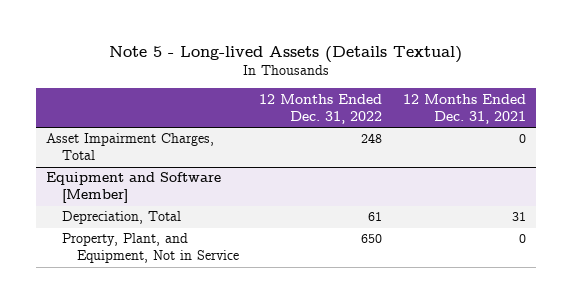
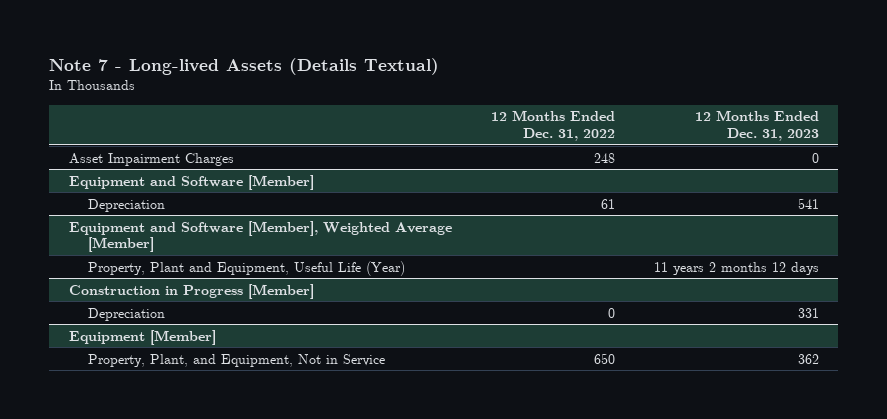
- Note 5 - Long-lived Assets (Details Textual)
+ Note 7 - Long-lived Assets (Details Textual)
- | 12 Months Ended Dec. 31, 2022 | 12 Months Ended Dec. 31, 2021
+ | 12 Months Ended Dec. 31, 2022 | 12 Months Ended Dec. 31, 2023
- Asset Impairment Charges, Total | 248 | 0
+ Asset Impairment Charges | 248 | 0
@ Equipment and Software [Member]
- Depreciation, Total | 61 | 31
+ Depreciation | 61 | 541
+ Equipment and Software [Member], Weighted Average [Member]
+ Property, Plant and Equipment, Useful Life (Year) | | 11 years 2 months 12 days
+ Construction in Progress [Member]
+ Depreciation | 0 | 331
+ Equipment [Member]

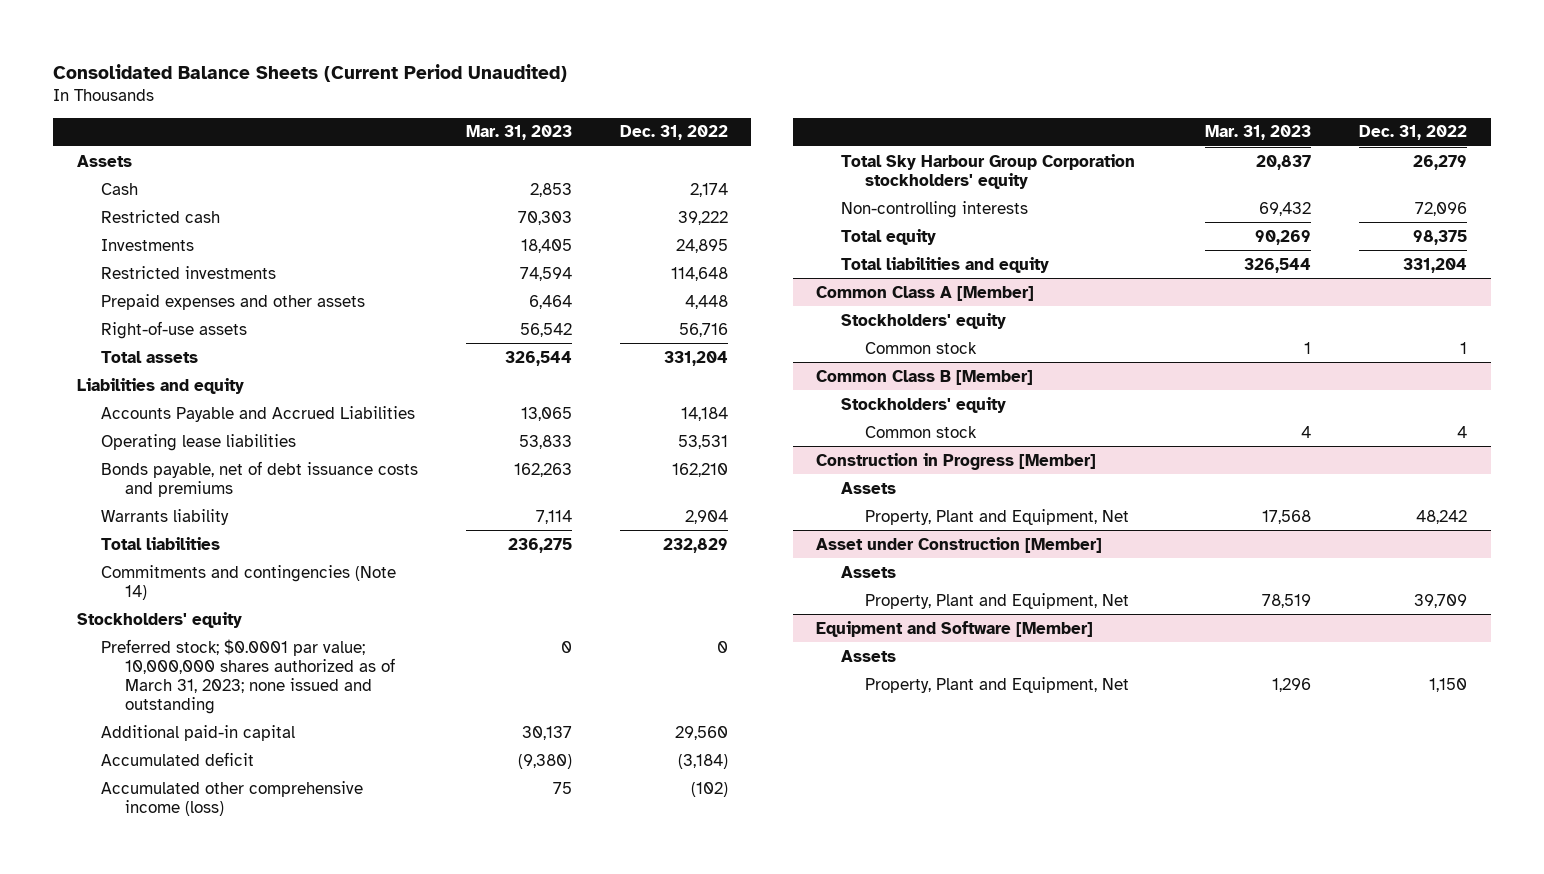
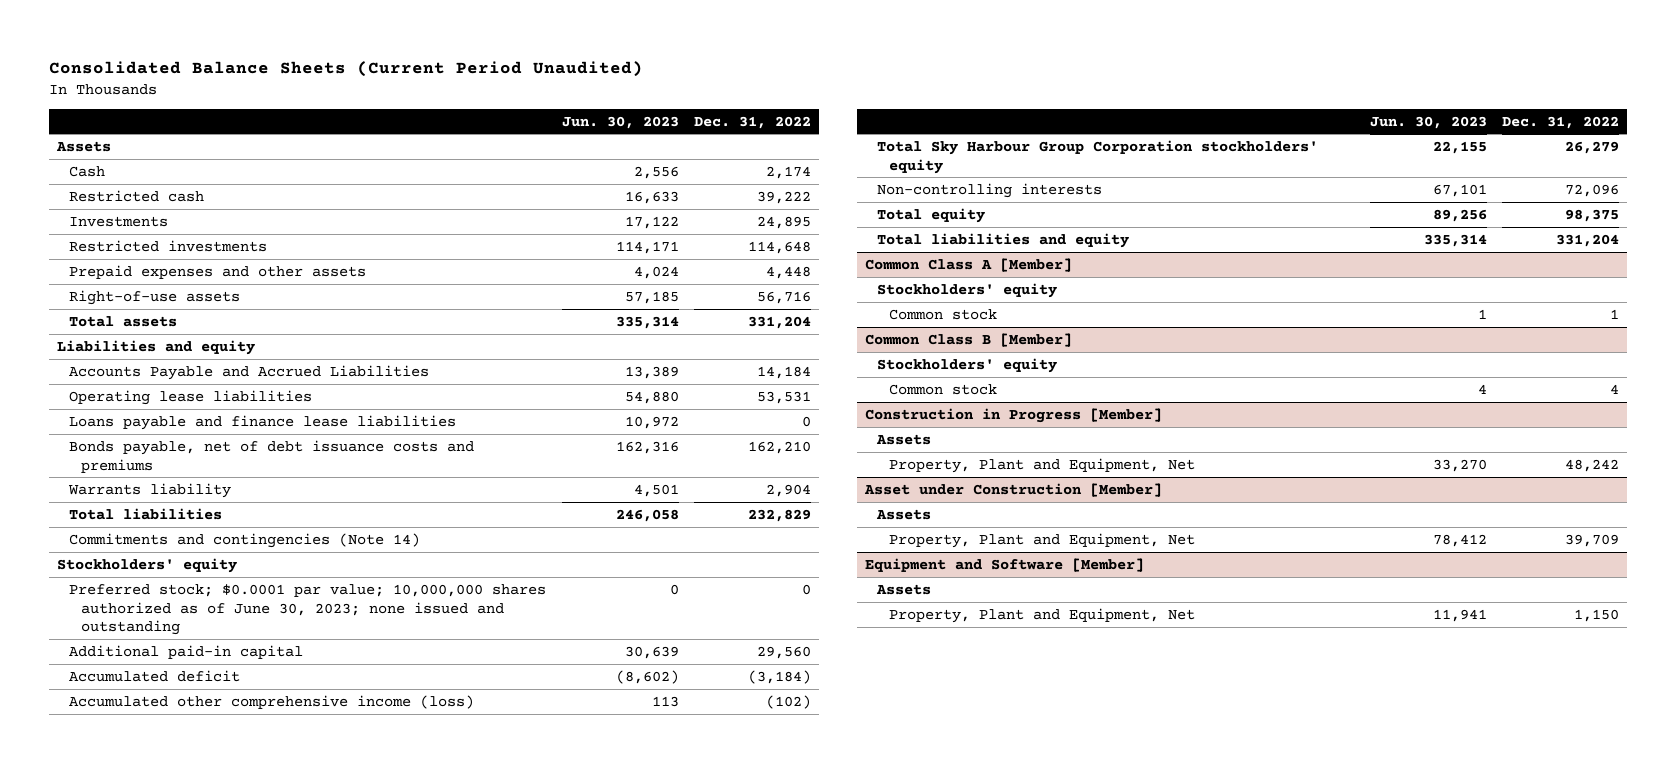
- | Mar. 31, 2023 | Dec. 31, 2022
+ | Jun. 30, 2023 | Dec. 31, 2022
+ Loans payable and finance lease liabilities | 10,972 | 0
- Preferred stock; $0.0001 par value; 10,000,000 shares authorized as of March 31, 2023; none issued and outstanding | 0 | 0
+ Preferred stock; $0.0001 par value; 10,000,000 shares authorized as of June 30, 2023; none issued and outstanding | 0 | 0

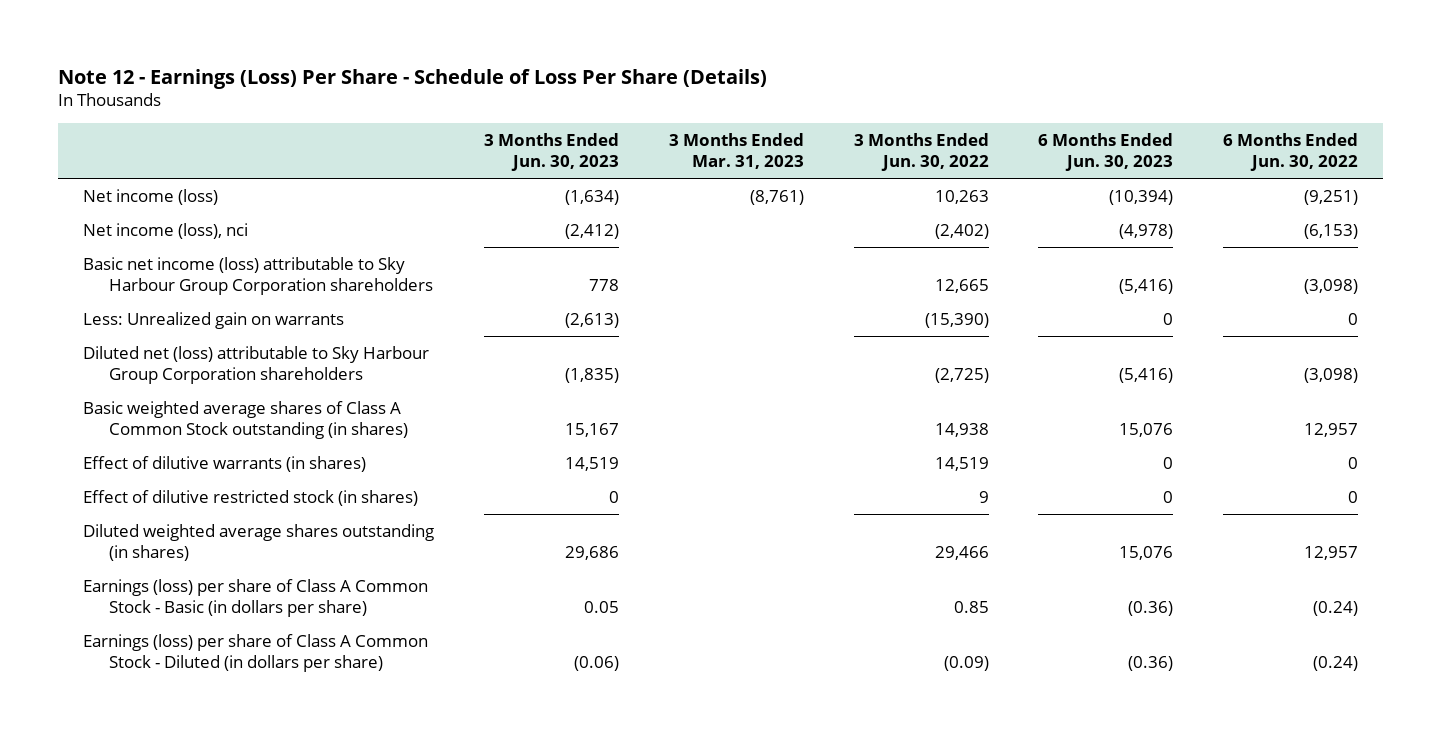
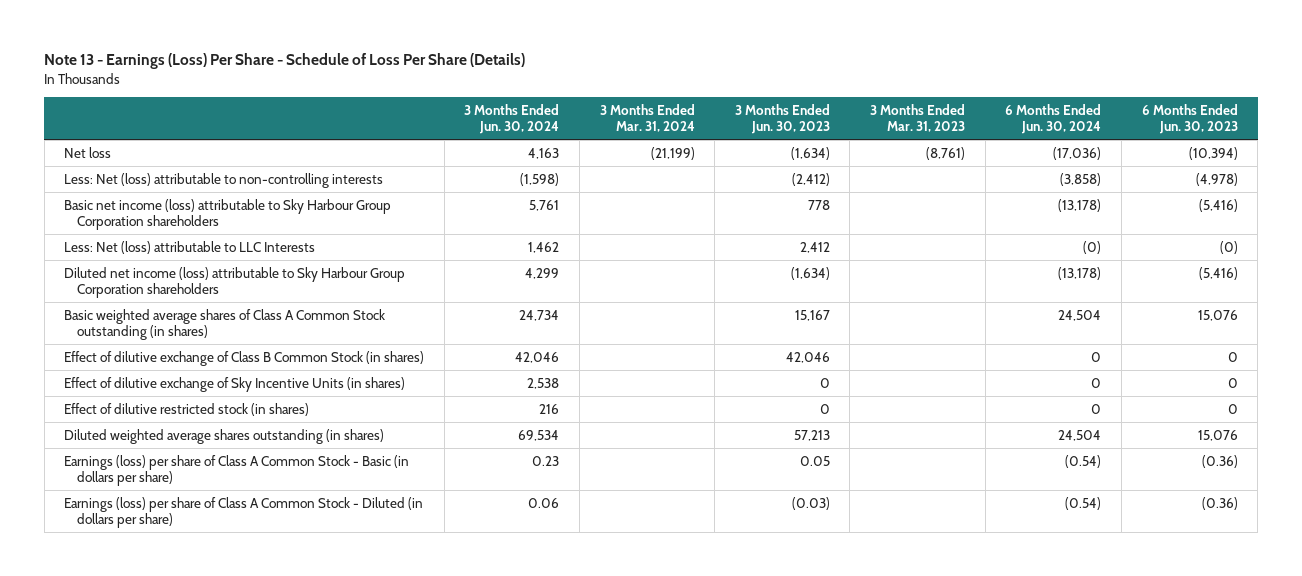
- Note 12 - Earnings (Loss) Per Share - Schedule of Loss Per Share (Details)
+ Note 13 - Earnings (Loss) Per Share - Schedule of Loss Per Share (Details)
- | 3 Months Ended Jun. 30, 2023 | 3 Months Ended Mar. 31, 2023 | 3 Months Ended Jun. 30, 2022 | 6 Months Ended Jun. 30, 2023 | 6 Months Ended Jun. 30, 2022
+ | 3 Months Ended Jun. 30, 2024 | 3 Months Ended Mar. 31, 2024 | 3 Months Ended Jun. 30, 2023 | 3 Months Ended Mar. 31, 2023 | 6 Months Ended Jun. 30, 2024 | 6 Months Ended Jun. 30, 2023
- Net income (loss) | (1,634) | (8,761) | 10,263 | (10,394) | (9,251)
- Net income (loss), nci | (2,412) | | (2,402) | (4,978) | (6,153)
+ Net loss | 4,163 | (21,199) | (1,634) | (8,761) | (17,036) | (10,394)
+ Less: Net (loss) attributable to non-controlling interests | (1,598) | | (2,412) | | (3,858) | (4,978)
- Less: Unrealized gain on warrants | (2,613) | | (15,390) | 0 | 0
- Diluted net (loss) attributable to Sky Harbour Group Corporation shareholders | (1,835) | | (2,725) | (5,416) | (3,098)
+ Less: Net (loss) attributable to LLC Interests | 1,462 | | 2,412 | | (0) | (0)
+ Diluted net income (loss) attributable to Sky Harbour Group Corporation shareholders | 4,299 | | (1,634) | | (13,178) | (5,416)
- Effect of dilutive warrants (in shares) | 14,519 | | 14,519 | 0 | 0
+ Effect of dilutive exchange of Class B Common Stock (in shares) | 42,046 | | 42,046 | | 0 | 0
+ Effect of dilutive exchange of Sky Incentive Units (in shares) | 2,538 | | 0 | | 0 | 0
- Diluted weighted average shares outstanding (in shares) | 29,686 | | 29,466 | 15,076 | 12,957
+ Diluted weighted average shares outstanding (in shares) | 69,534 | | 57,213 | | 24,504 | 15,076
- Earnings (loss) per share of Class A Common Stock - Diluted (in dollars per share) | (0.06) | | (0.09) | (0.36) | (0.24)
+ Earnings (loss) per share of Class A Common Stock - Diluted (in dollars per share) | 0.06 | | (0.03) | | (0.54) | (0.36)

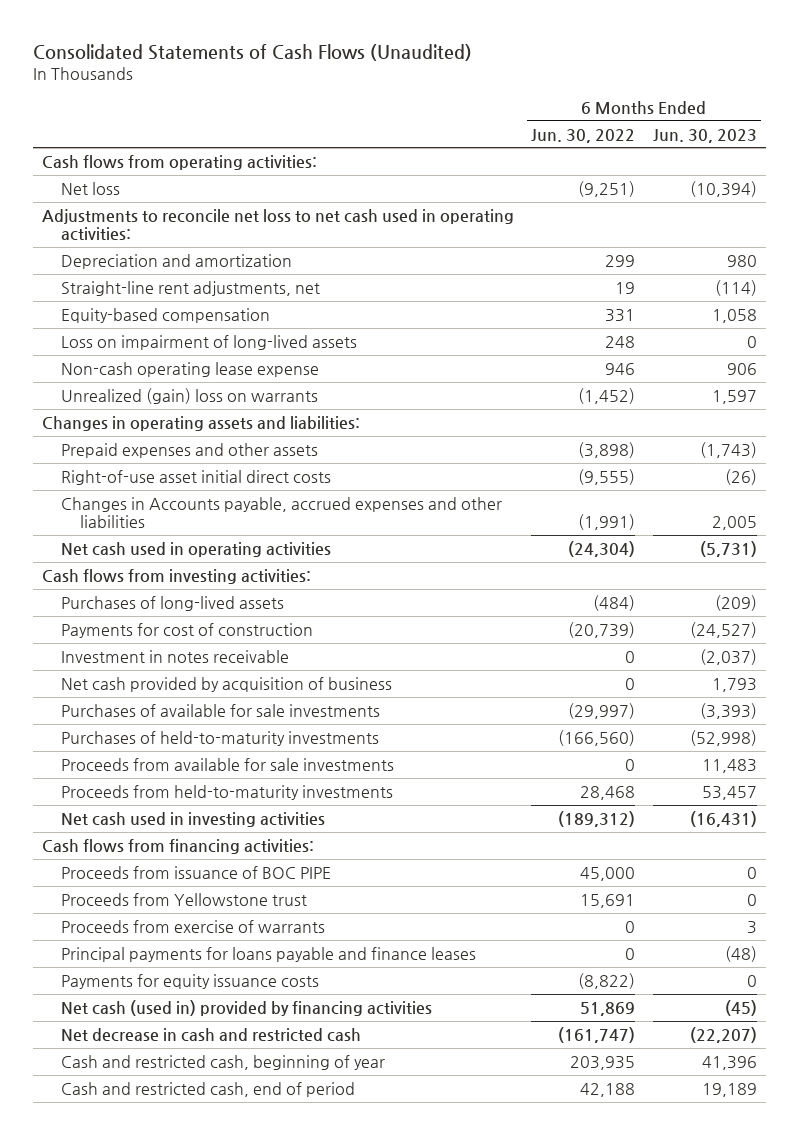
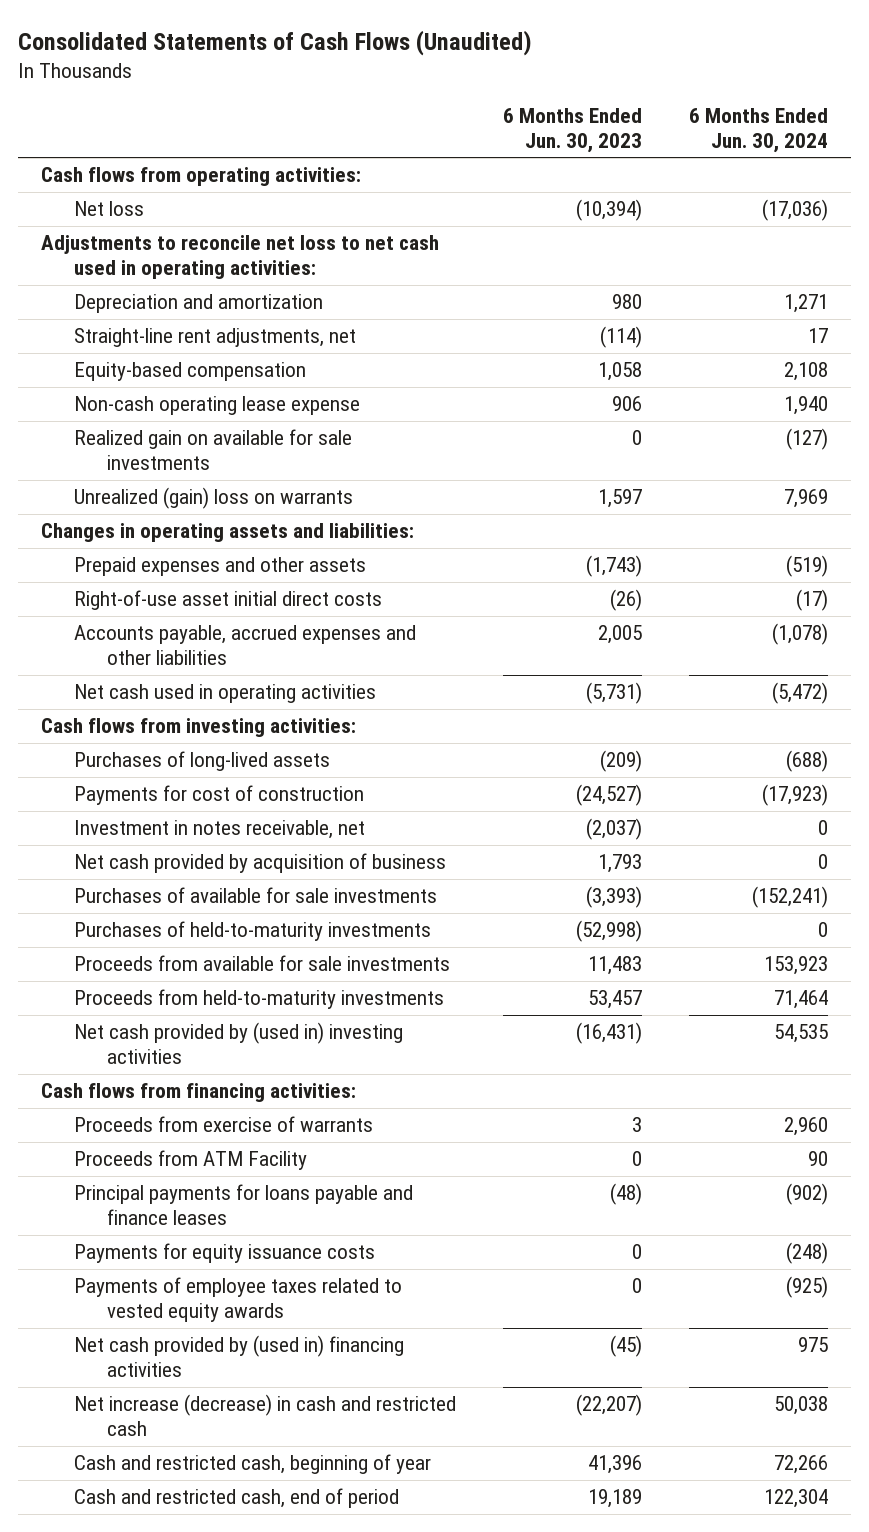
- | 6 Months Ended Jun. 30, 2022 | 6 Months Ended Jun. 30, 2023
+ | 6 Months Ended Jun. 30, 2023 | 6 Months Ended Jun. 30, 2024
- Loss on impairment of long-lived assets | 248 | 0
+ Realized gain on available for sale investments | 0 | (127)
- Changes in Accounts payable, accrued expenses and other liabilities | (1,991) | 2,005
+ Accounts payable, accrued expenses and other liabilities | 2,005 | (1,078)
- Investment in notes receivable | 0 | (2,037)
+ Investment in notes receivable, net | (2,037) | 0
- Net cash used in investing activities | (189,312) | (16,431)
+ Net cash provided by (used in) investing activities | (16,431) | 54,535
- Proceeds from issuance of BOC PIPE | 45,000 | 0
- Proceeds from Yellowstone trust | 15,691 | 0
+ Proceeds from ATM Facility | 0 | 90
- Net cash (used in) provided by financing activities | 51,869 | (45)
- Net decrease in cash and restricted cash | (161,747) | (22,207)
+ Payments of employee taxes related to vested equity awards | 0 | (925)
+ Net cash provided by (used in) financing activities | (45) | 975
+ Net increase (decrease) in cash and restricted cash | (22,207) | 50,038

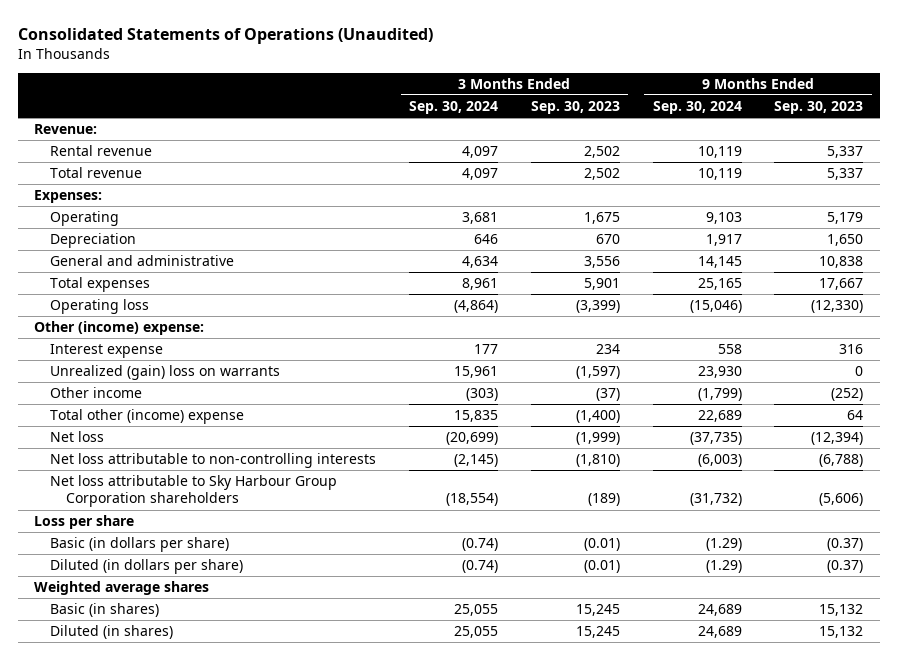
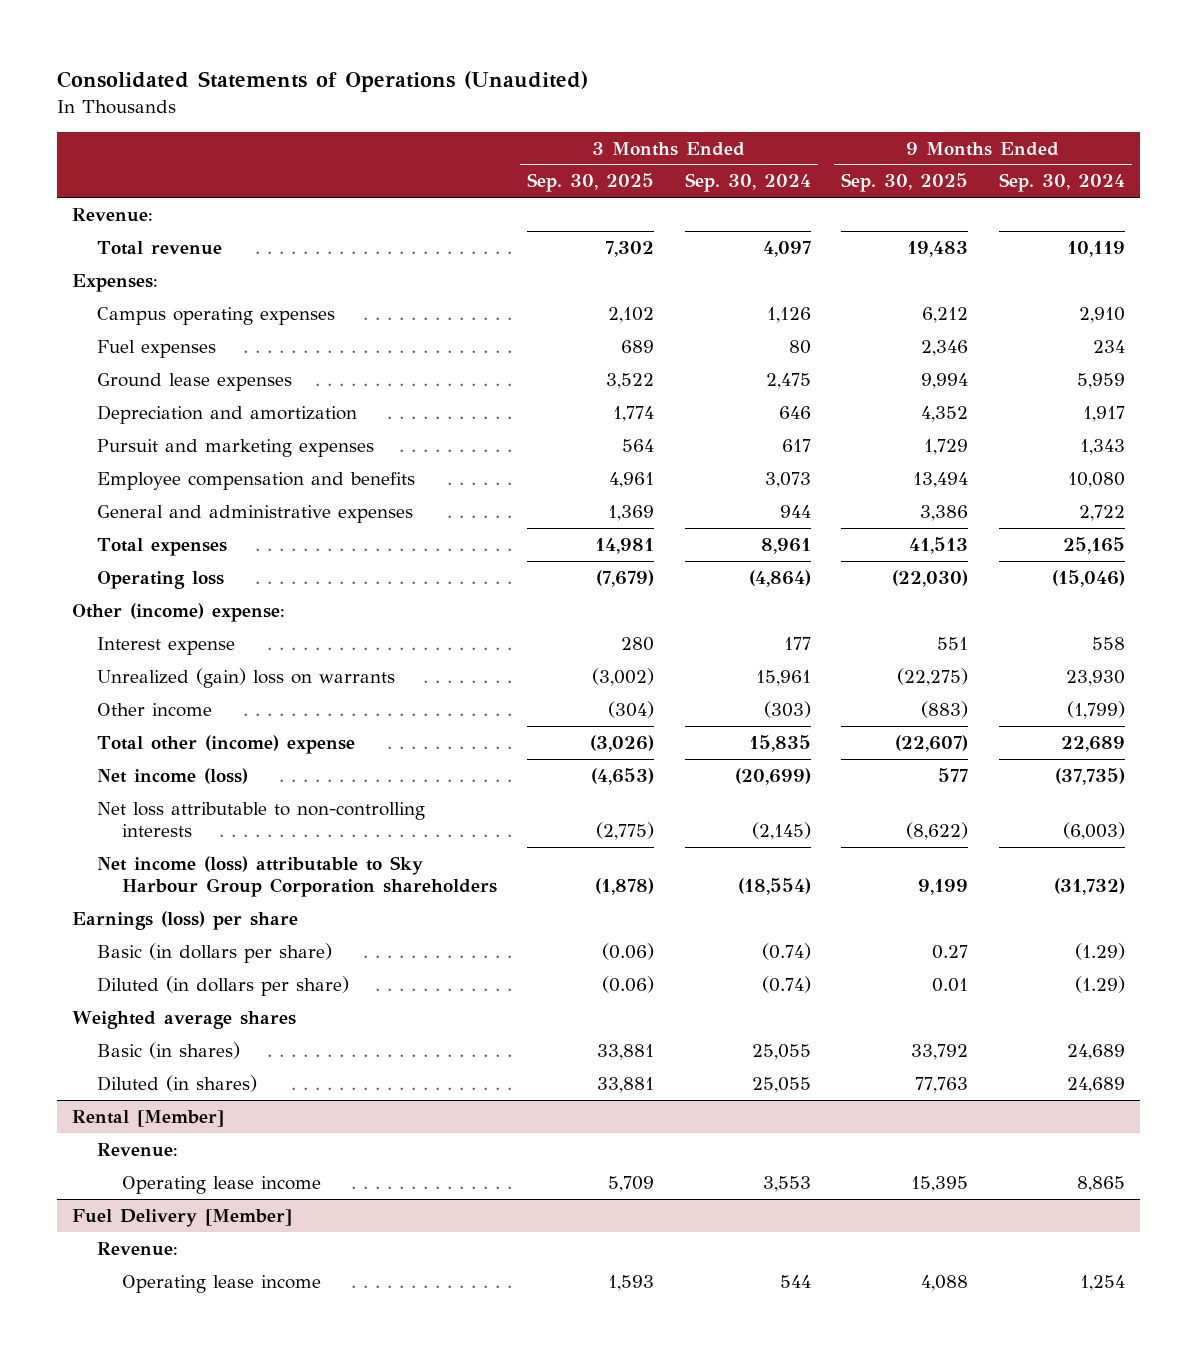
- | 3 Months Ended Sep. 30, 2024 | 3 Months Ended Sep. 30, 2023 | 9 Months Ended Sep. 30, 2024 | 9 Months Ended Sep. 30, 2023
+ | 3 Months Ended Sep. 30, 2025 | 3 Months Ended Sep. 30, 2024 | 9 Months Ended Sep. 30, 2025 | 9 Months Ended Sep. 30, 2024
- Rental revenue | 4,097 | 2,502 | 10,119 | 5,337
- Operating | 3,681 | 1,675 | 9,103 | 5,179
- Depreciation | 646 | 670 | 1,917 | 1,650
- General and administrative | 4,634 | 3,556 | 14,145 | 10,838
+ Campus operating expenses | 2,102 | 1,126 | 6,212 | 2,910
+ Fuel expenses | 689 | 80 | 2,346 | 234
+ Ground lease expenses | 3,522 | 2,475 | 9,994 | 5,959
+ Depreciation and amortization | 1,774 | 646 | 4,352 | 1,917
+ Pursuit and marketing expenses | 564 | 617 | 1,729 | 1,343
+ Employee compensation and benefits | 4,961 | 3,073 | 13,494 | 10,080
+ General and administrative expenses | 1,369 | 944 | 3,386 | 2,722
- Net loss | (20,699) | (1,999) | (37,735) | (12,394)
+ Net income (loss) | (4,653) | (20,699) | 577 | (37,735)
- Net loss attributable to Sky Harbour Group Corporation shareholders | (18,554) | (189) | (31,732) | (5,606)
- Loss per share
+ Net income (loss) attributable to Sky Harbour Group Corporation shareholders | (1,878) | (18,554) | 9,199 | (31,732)
+ Earnings (loss) per share
+ Rental [Member]
+ Revenue:
+ Operating lease income | 5,709 | 3,553 | 15,395 | 8,865
+ Fuel Delivery [Member]
+ Revenue:
+ Operating lease income | 1,593 | 544 | 4,088 | 1,254

